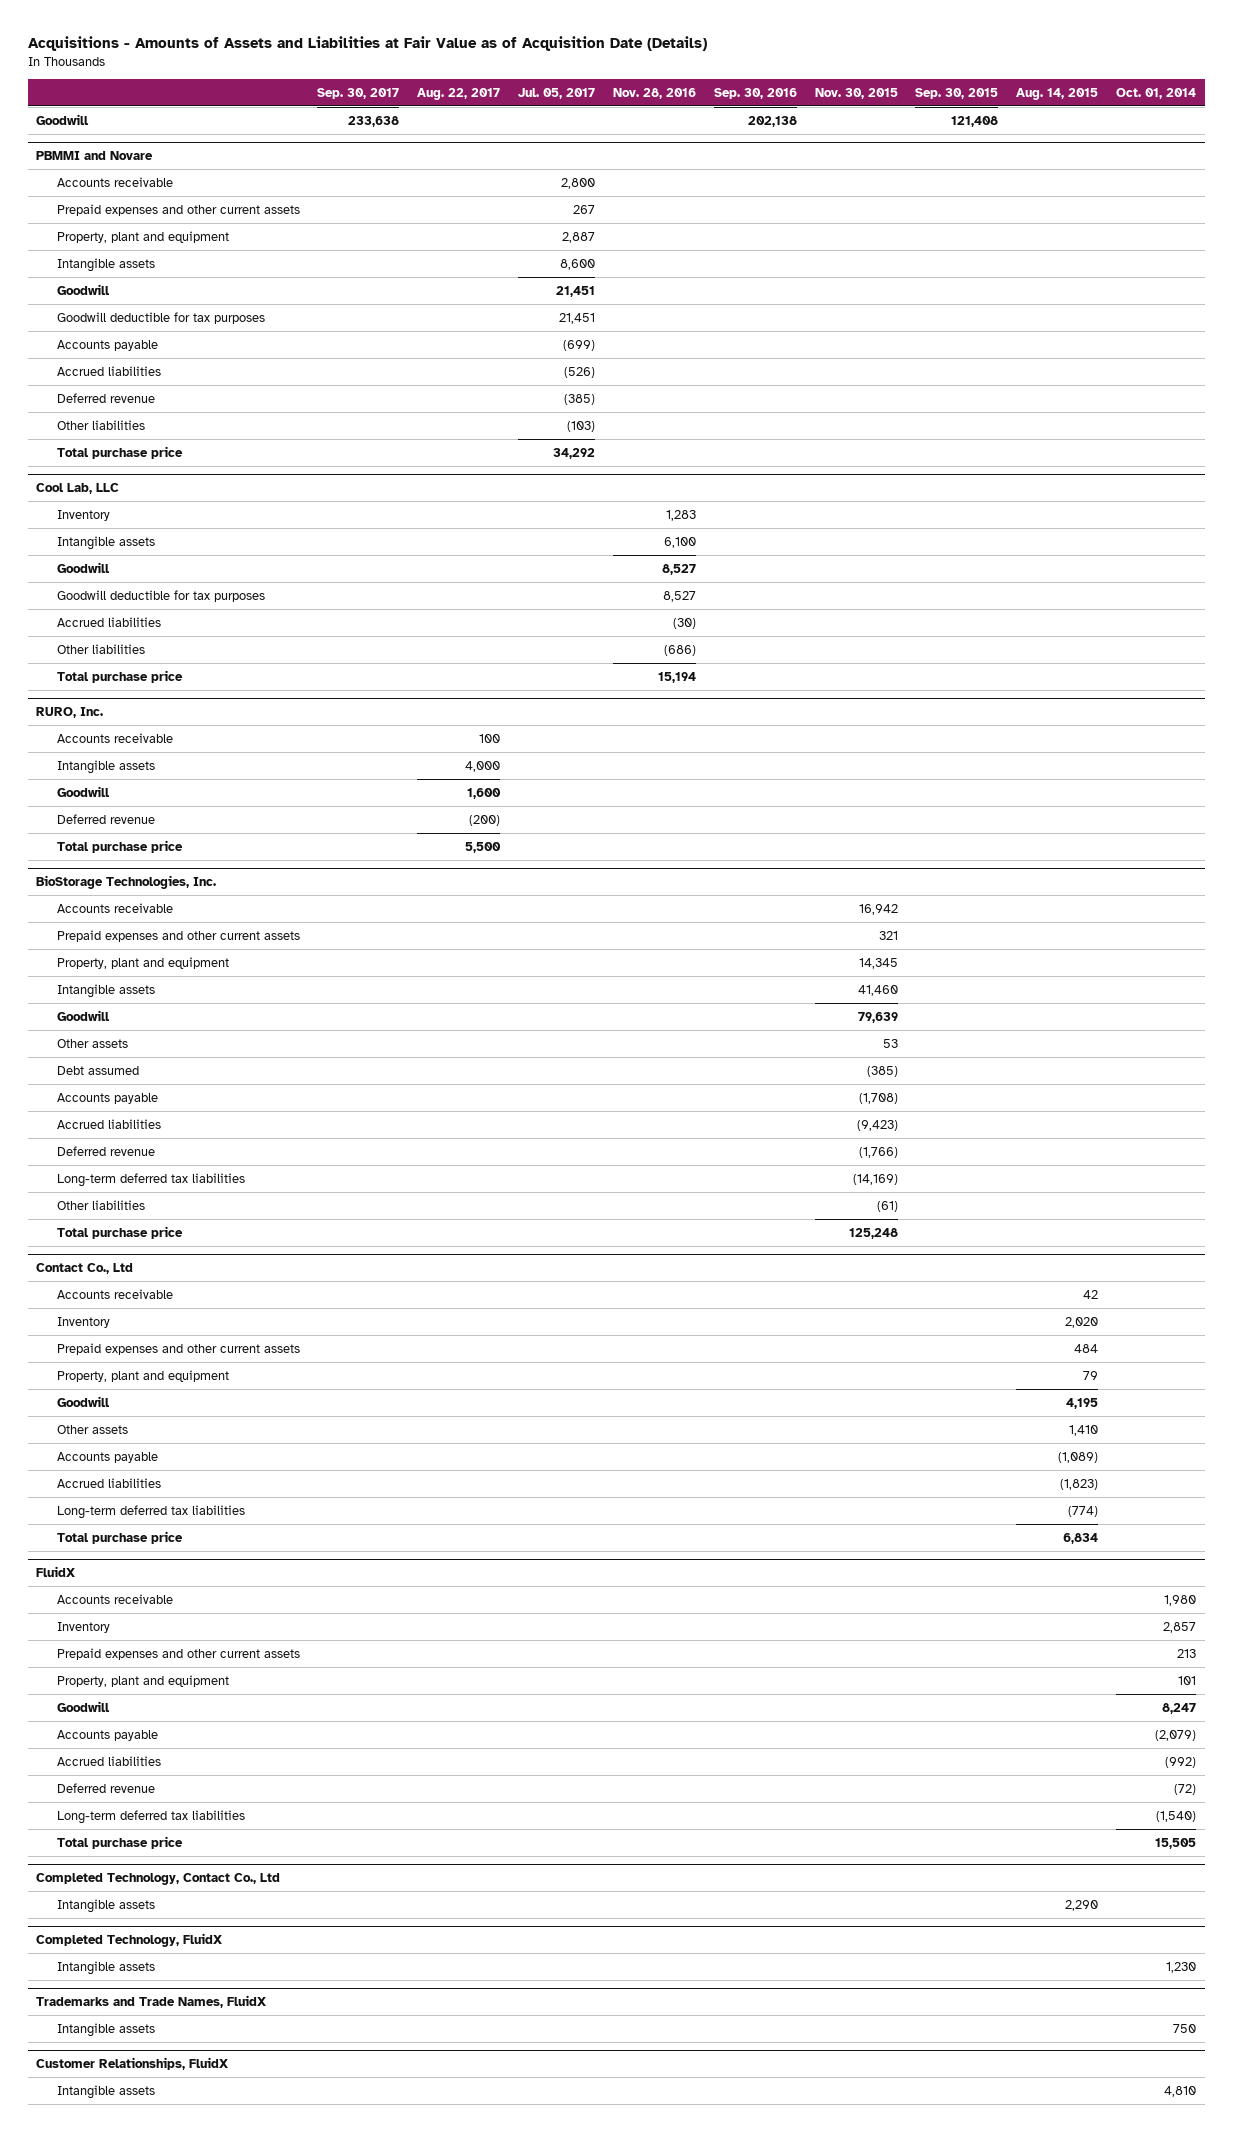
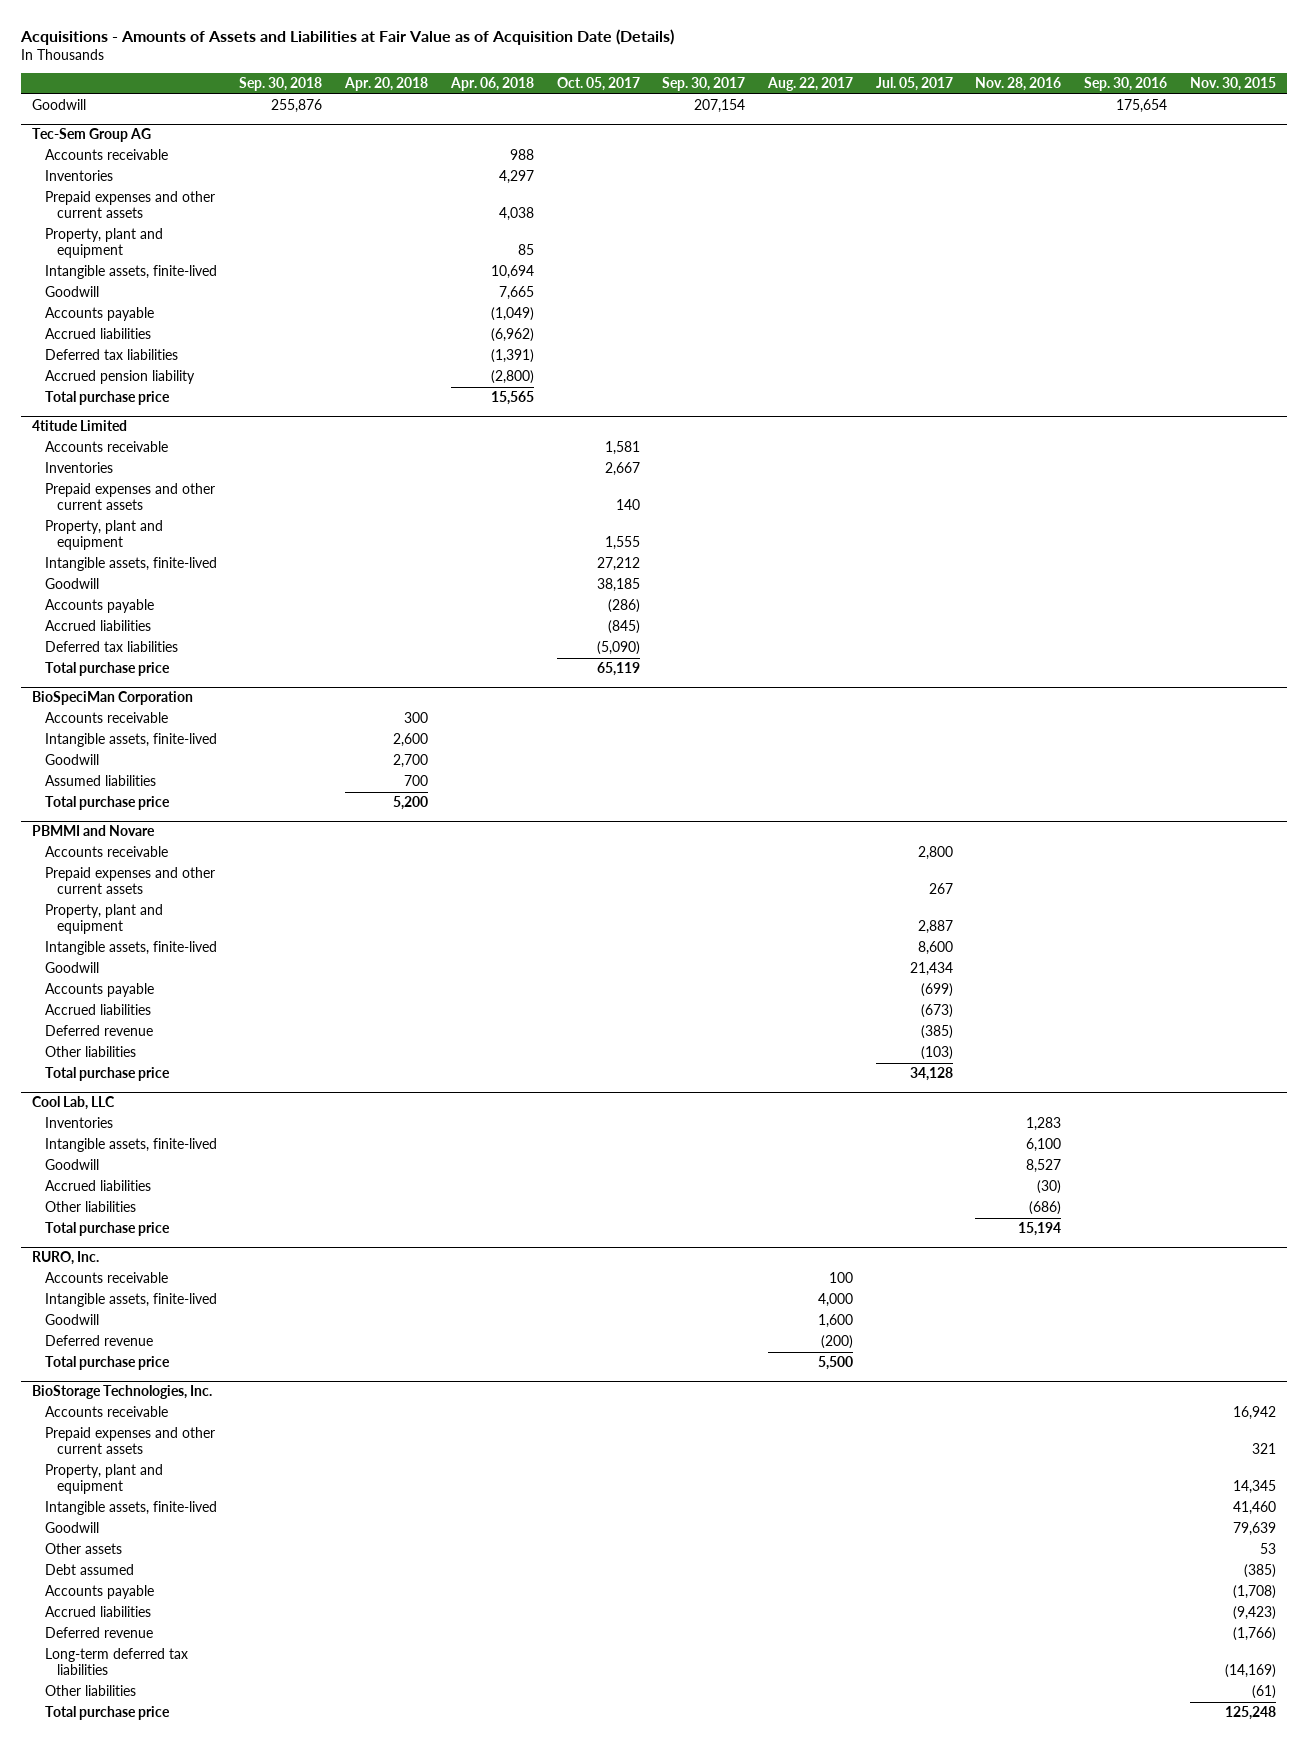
- | Sep. 30, 2017 | Aug. 22, 2017 | Jul. 05, 2017 | Nov. 28, 2016 | Sep. 30, 2016 | Nov. 30, 2015 | Sep. 30, 2015 | Aug. 14, 2015 | Oct. 01, 2014
+ | Sep. 30, 2018 | Apr. 20, 2018 | Apr. 06, 2018 | Oct. 05, 2017 | Sep. 30, 2017 | Aug. 22, 2017 | Jul. 05, 2017 | Nov. 28, 2016 | Sep. 30, 2016 | Nov. 30, 2015
- Goodwill | 233,638 | | | | 202,138 | | 121,408 | |
+ Goodwill | 255,876 | | | | 207,154 | | | | 175,654 |
+ Tec-Sem Group AG
+ Accounts receivable | | | 988 | | | | | | |
+ Inventories | | | 4,297 | | | | | | |
+ Prepaid expenses and other current assets | | | 4,038 | | | | | | |
+ Property, plant and equipment | | | 85 | | | | | | |
+ Intangible assets, finite-lived | | | 10,694 | | | | | | |
+ Goodwill | | | 7,665 | | | | | | |
+ Accounts payable | | | (1,049) | | | | | | |
+ Accrued liabilities | | | (6,962) | | | | | | |
+ Deferred tax liabilities | | | (1,391) | | | | | | |
+ Accrued pension liability | | | (2,800) | | | | | | |
+ Total purchase price | | | 15,565 | | | | | | |
+ 4titude Limited
+ Accounts receivable | | | | 1,581 | | | | | |
+ Inventories | | | | 2,667 | | | | | |
+ Prepaid expenses and other current assets | | | | 140 | | | | | |
+ Property, plant and equipment | | | | 1,555 | | | | | |
+ Intangible assets, finite-lived | | | | 27,212 | | | | | |
+ Goodwill | | | | 38,185 | | | | | |
+ Accounts payable | | | | (286) | | | | | |
+ Accrued liabilities | | | | (845) | | | | | |
+ Deferred tax liabilities | | | | (5,090) | | | | | |
+ Total purchase price | | | | 65,119 | | | | | |
+ BioSpeciMan Corporation
+ Accounts receivable | | 300 | | | | | | | |
+ Intangible assets, finite-lived | | 2,600 | | | | | | | |
+ Goodwill | | 2,700 | | | | | | | |
+ Assumed liabilities | | 700 | | | | | | | |
+ Total purchase price | | 5,200 | | | | | | | |
@ PBMMI and Novare
- Intangible assets | | | 8,600 | | | | | |
- Goodwill | | | 21,451 | | | | | |
- Goodwill deductible for tax purposes | | | 21,451 | | | | | |
+ Intangible assets, finite-lived | | | | | | | 8,600 | | |
+ Goodwill | | | | | | | 21,434 | | |
- Accrued liabilities | | | (526) | | | | | |
+ Accrued liabilities | | | | | | | (673) | | |
- Total purchase price | | | 34,292 | | | | | |
+ Total purchase price | | | | | | | 34,128 | | |
@ Cool Lab, LLC
- Inventory | | | | 1,283 | | | | |
- Intangible assets | | | | 6,100 | | | | |
+ Inventories | | | | | | | | 1,283 | |
+ Intangible assets, finite-lived | | | | | | | | 6,100 | |
- Goodwill deductible for tax purposes | | | | 8,527 | | | | |
@ RURO, Inc.
- Intangible assets | | 4,000 | | | | | | |
+ Intangible assets, finite-lived | | | | | | 4,000 | | | |
@ BioStorage Technologies, Inc.
- Intangible assets | | | | | | 41,460 | | |
+ Intangible assets, finite-lived | | | | | | | | | | 41,460
- Contact Co., Ltd
- Accounts receivable | | | | | | | | 42 |
- Inventory | | | | | | | | 2,020 |
- Prepaid expenses and other current assets | | | | | | | | 484 |
- Property, plant and equipment | | | | | | | | 79 |
- Goodwill | | | | | | | | 4,195 |
- Other assets | | | | | | | | 1,410 |
- Accounts payable | | | | | | | | (1,089) |
- Accrued liabilities | | | | | | | | (1,823) |
- Long-term deferred tax liabilities | | | | | | | | (774) |
- Total purchase price | | | | | | | | 6,834 |
- FluidX
- Accounts receivable | | | | | | | | | 1,980
- Inventory | | | | | | | | | 2,857
- Prepaid expenses and other current assets | | | | | | | | | 213
- Property, plant and equipment | | | | | | | | | 101
- Goodwill | | | | | | | | | 8,247
- Accounts payable | | | | | | | | | (2,079)
- Accrued liabilities | | | | | | | | | (992)
- Deferred revenue | | | | | | | | | (72)
- Long-term deferred tax liabilities | | | | | | | | | (1,540)
- Total purchase price | | | | | | | | | 15,505
- Completed Technology, Contact Co., Ltd
- Intangible assets | | | | | | | | 2,290 |
- Completed Technology, FluidX
- Intangible assets | | | | | | | | | 1,230
- Trademarks and Trade Names, FluidX
- Intangible assets | | | | | | | | | 750
- Customer Relationships, FluidX
- Intangible assets | | | | | | | | | 4,810

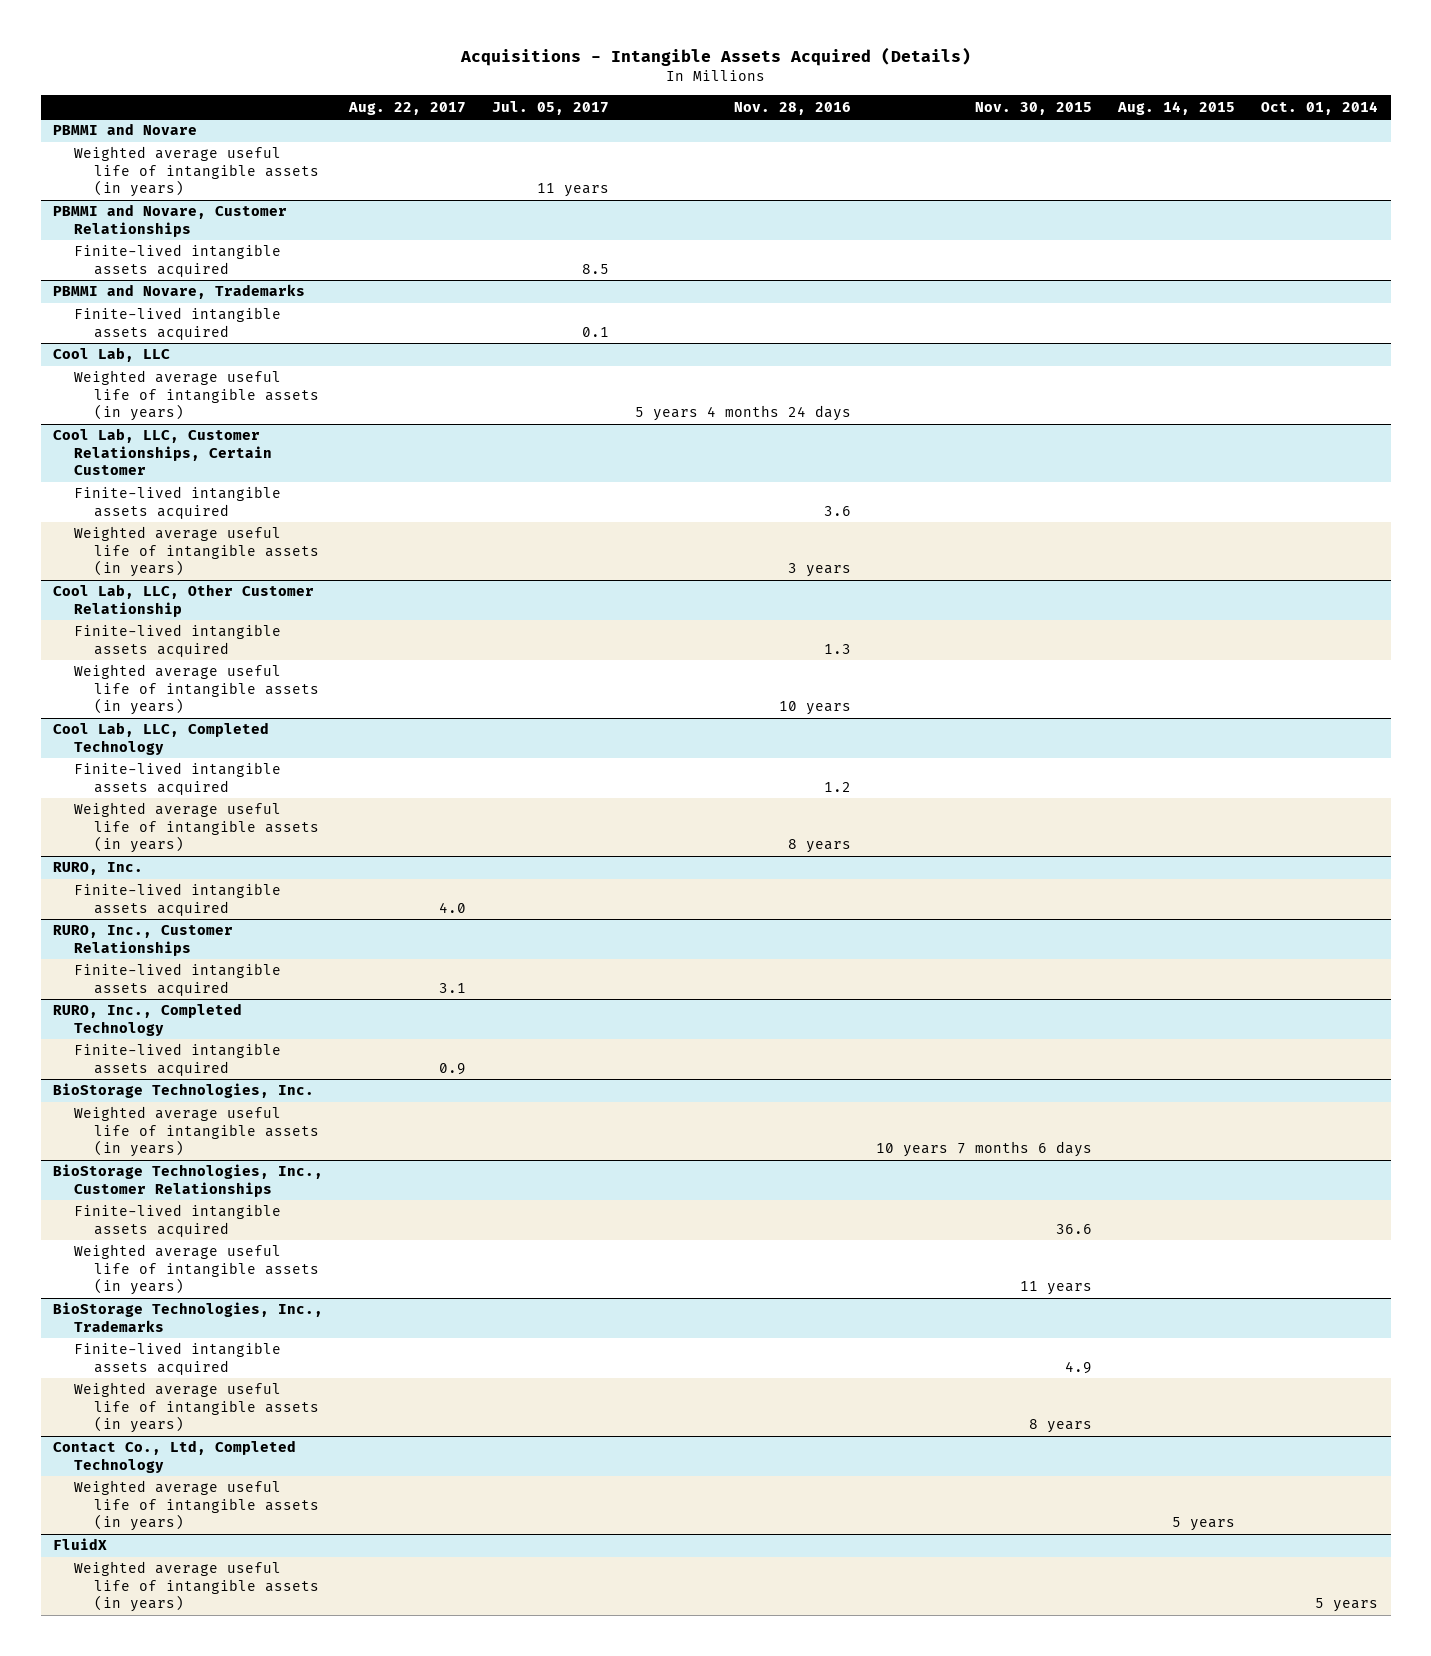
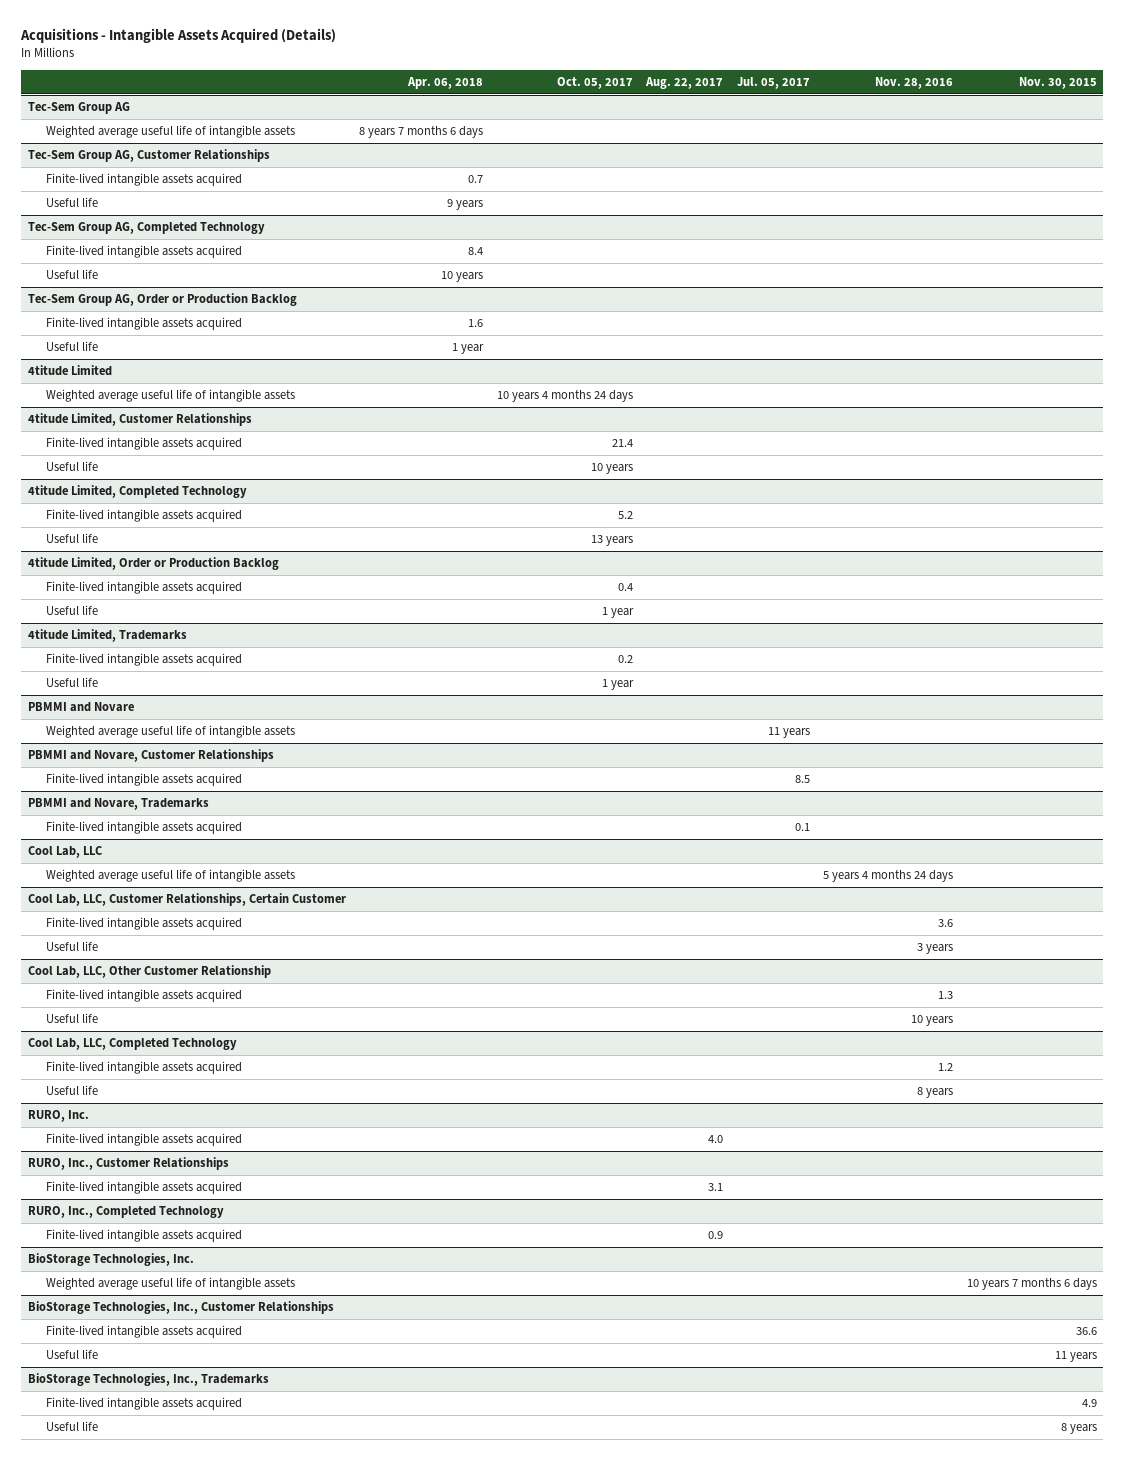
- | Aug. 22, 2017 | Jul. 05, 2017 | Nov. 28, 2016 | Nov. 30, 2015 | Aug. 14, 2015 | Oct. 01, 2014
+ | Apr. 06, 2018 | Oct. 05, 2017 | Aug. 22, 2017 | Jul. 05, 2017 | Nov. 28, 2016 | Nov. 30, 2015
+ Tec-Sem Group AG
+ Weighted average useful life of intangible assets | 8 years 7 months 6 days | | | | |
+ Tec-Sem Group AG, Customer Relationships
+ Finite-lived intangible assets acquired | 0.7 | | | | |
+ Useful life | 9 years | | | | |
+ Tec-Sem Group AG, Completed Technology
+ Finite-lived intangible assets acquired | 8.4 | | | | |
+ Useful life | 10 years | | | | |
+ Tec-Sem Group AG, Order or Production Backlog
+ Finite-lived intangible assets acquired | 1.6 | | | | |
+ Useful life | 1 year | | | | |
+ 4titude Limited
+ Weighted average useful life of intangible assets | | 10 years 4 months 24 days | | | |
+ 4titude Limited, Customer Relationships
+ Finite-lived intangible assets acquired | | 21.4 | | | |
+ Useful life | | 10 years | | | |
+ 4titude Limited, Completed Technology
+ Finite-lived intangible assets acquired | | 5.2 | | | |
+ Useful life | | 13 years | | | |
+ 4titude Limited, Order or Production Backlog
+ Finite-lived intangible assets acquired | | 0.4 | | | |
+ Useful life | | 1 year | | | |
+ 4titude Limited, Trademarks
+ Finite-lived intangible assets acquired | | 0.2 | | | |
+ Useful life | | 1 year | | | |
@ PBMMI and Novare
- Weighted average useful life of intangible assets (in years) | | 11 years | | | |
+ Weighted average useful life of intangible assets | | | | 11 years | |
@ Cool Lab, LLC
- Weighted average useful life of intangible assets (in years) | | | 5 years 4 months 24 days | | |
+ Weighted average useful life of intangible assets | | | | | 5 years 4 months 24 days |
@ Cool Lab, LLC, Customer Relationships, Certain Customer
- Weighted average useful life of intangible assets (in years) | | | 3 years | | |
+ Useful life | | | | | 3 years |
@ Cool Lab, LLC, Other Customer Relationship
- Weighted average useful life of intangible assets (in years) | | | 10 years | | |
+ Useful life | | | | | 10 years |
@ Cool Lab, LLC, Completed Technology
- Weighted average useful life of intangible assets (in years) | | | 8 years | | |
+ Useful life | | | | | 8 years |
@ BioStorage Technologies, Inc.
- Weighted average useful life of intangible assets (in years) | | | | 10 years 7 months 6 days | |
+ Weighted average useful life of intangible assets | | | | | | 10 years 7 months 6 days
@ BioStorage Technologies, Inc., Customer Relationships
- Weighted average useful life of intangible assets (in years) | | | | 11 years | |
+ Useful life | | | | | | 11 years
@ BioStorage Technologies, Inc., Trademarks
- Weighted average useful life of intangible assets (in years) | | | | 8 years | |
- Contact Co., Ltd, Completed Technology
- Weighted average useful life of intangible assets (in years) | | | | | 5 years |
- FluidX
- Weighted average useful life of intangible assets (in years) | | | | | | 5 years
@ BioStorage Technologies, Inc., Trademarks
+ Useful life | | | | | | 8 years

